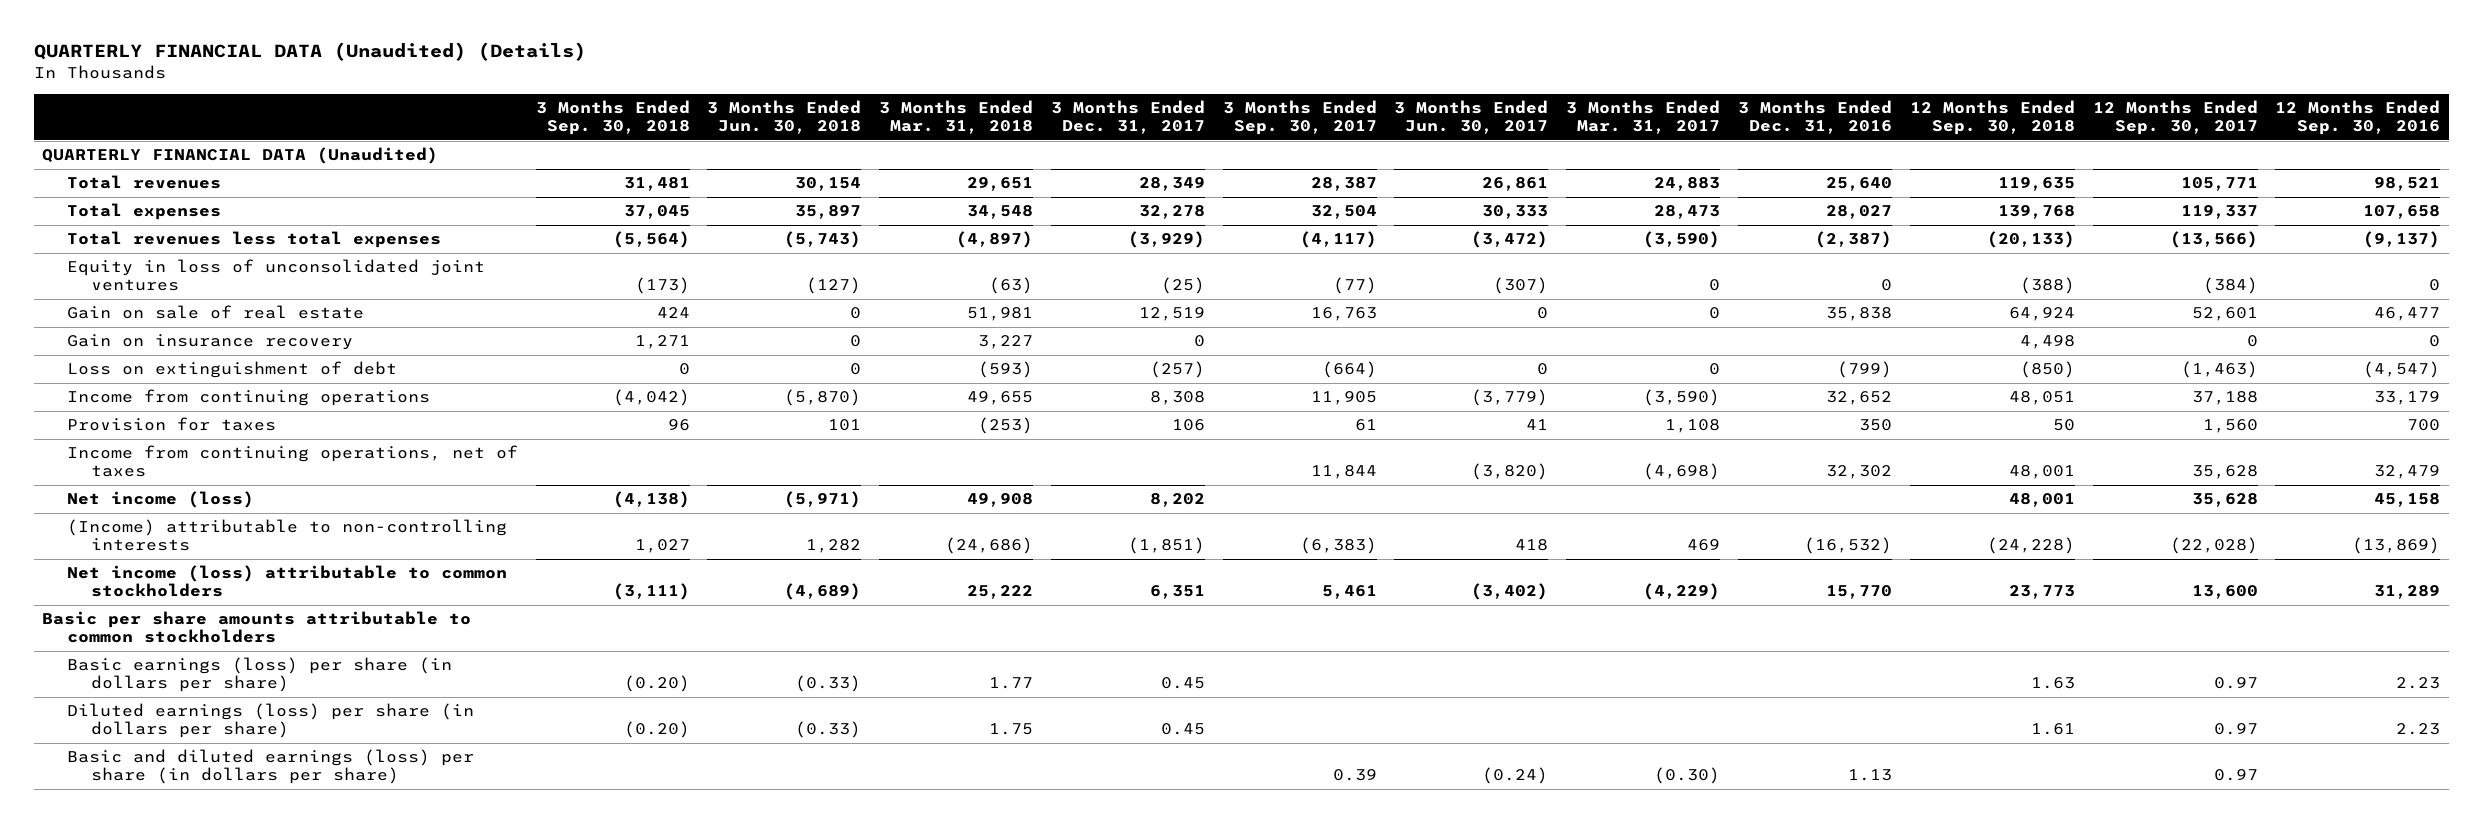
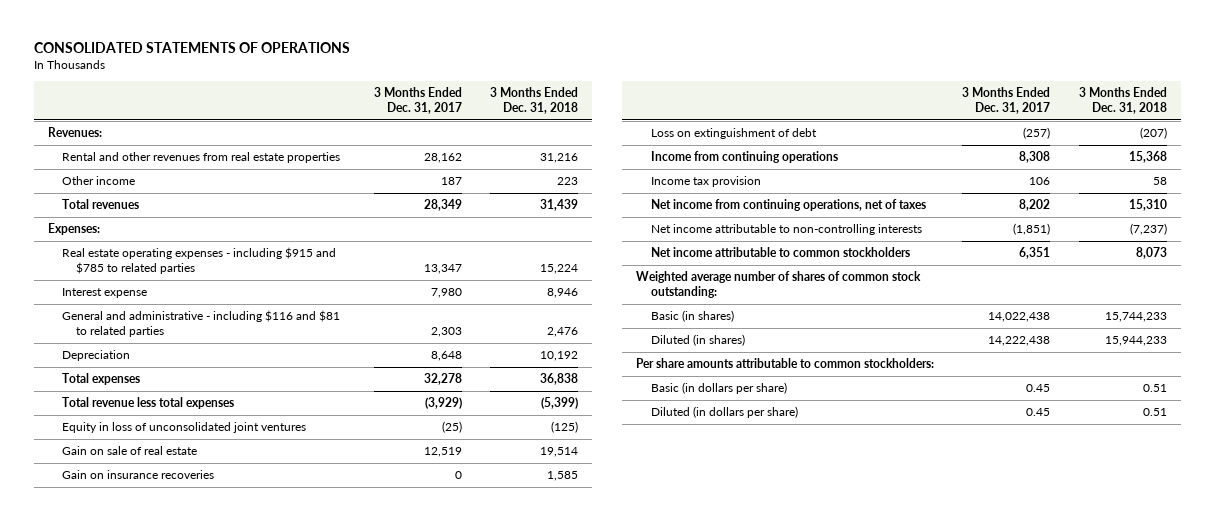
- QUARTERLY FINANCIAL DATA (Unaudited) (Details)
+ CONSOLIDATED STATEMENTS OF OPERATIONS
- | 3 Months Ended Sep. 30, 2018 | 3 Months Ended Jun. 30, 2018 | 3 Months Ended Mar. 31, 2018 | 3 Months Ended Dec. 31, 2017 | 3 Months Ended Sep. 30, 2017 | 3 Months Ended Jun. 30, 2017 | 3 Months Ended Mar. 31, 2017 | 3 Months Ended Dec. 31, 2016 | 12 Months Ended Sep. 30, 2018 | 12 Months Ended Sep. 30, 2017 | 12 Months Ended Sep. 30, 2016
+ | 3 Months Ended Dec. 31, 2017 | 3 Months Ended Dec. 31, 2018
- QUARTERLY FINANCIAL DATA (Unaudited)
+ Revenues:
+ Rental and other revenues from real estate properties | 28,162 | 31,216
+ Other income | 187 | 223
+ Expenses:
+ Real estate operating expenses - including $915 and $785 to related parties | 13,347 | 15,224
+ Interest expense | 7,980 | 8,946
+ General and administrative - including $116 and $81 to related parties | 2,303 | 2,476
+ Depreciation | 8,648 | 10,192
- Total revenues less total expenses | (5,564) | (5,743) | (4,897) | (3,929) | (4,117) | (3,472) | (3,590) | (2,387) | (20,133) | (13,566) | (9,137)
+ Total revenue less total expenses | (3,929) | (5,399)
- Gain on insurance recovery | 1,271 | 0 | 3,227 | 0 | | | | | 4,498 | 0 | 0
+ Gain on insurance recoveries | 0 | 1,585
- Provision for taxes | 96 | 101 | (253) | 106 | 61 | 41 | 1,108 | 350 | 50 | 1,560 | 700
- Income from continuing operations, net of taxes | | | | | 11,844 | (3,820) | (4,698) | 32,302 | 48,001 | 35,628 | 32,479
- Net income (loss) | (4,138) | (5,971) | 49,908 | 8,202 | | | | | 48,001 | 35,628 | 45,158
- (Income) attributable to non-controlling interests | 1,027 | 1,282 | (24,686) | (1,851) | (6,383) | 418 | 469 | (16,532) | (24,228) | (22,028) | (13,869)
- Net income (loss) attributable to common stockholders | (3,111) | (4,689) | 25,222 | 6,351 | 5,461 | (3,402) | (4,229) | 15,770 | 23,773 | 13,600 | 31,289
- Basic per share amounts attributable to common stockholders
- Basic earnings (loss) per share (in dollars per share) | (0.20) | (0.33) | 1.77 | 0.45 | | | | | 1.63 | 0.97 | 2.23
- Diluted earnings (loss) per share (in dollars per share) | (0.20) | (0.33) | 1.75 | 0.45 | | | | | 1.61 | 0.97 | 2.23
- Basic and diluted earnings (loss) per share (in dollars per share) | | | | | 0.39 | (0.24) | (0.30) | 1.13 | | 0.97 |
+ Income tax provision | 106 | 58
+ Net income from continuing operations, net of taxes | 8,202 | 15,310
+ Net income attributable to non-controlling interests | (1,851) | (7,237)
+ Net income attributable to common stockholders | 6,351 | 8,073
+ Weighted average number of shares of common stock outstanding:
+ Basic (in shares) | 14,022,438 | 15,744,233
+ Diluted (in shares) | 14,222,438 | 15,944,233
+ Per share amounts attributable to common stockholders:
+ Basic (in dollars per share) | 0.45 | 0.51
+ Diluted (in dollars per share) | 0.45 | 0.51

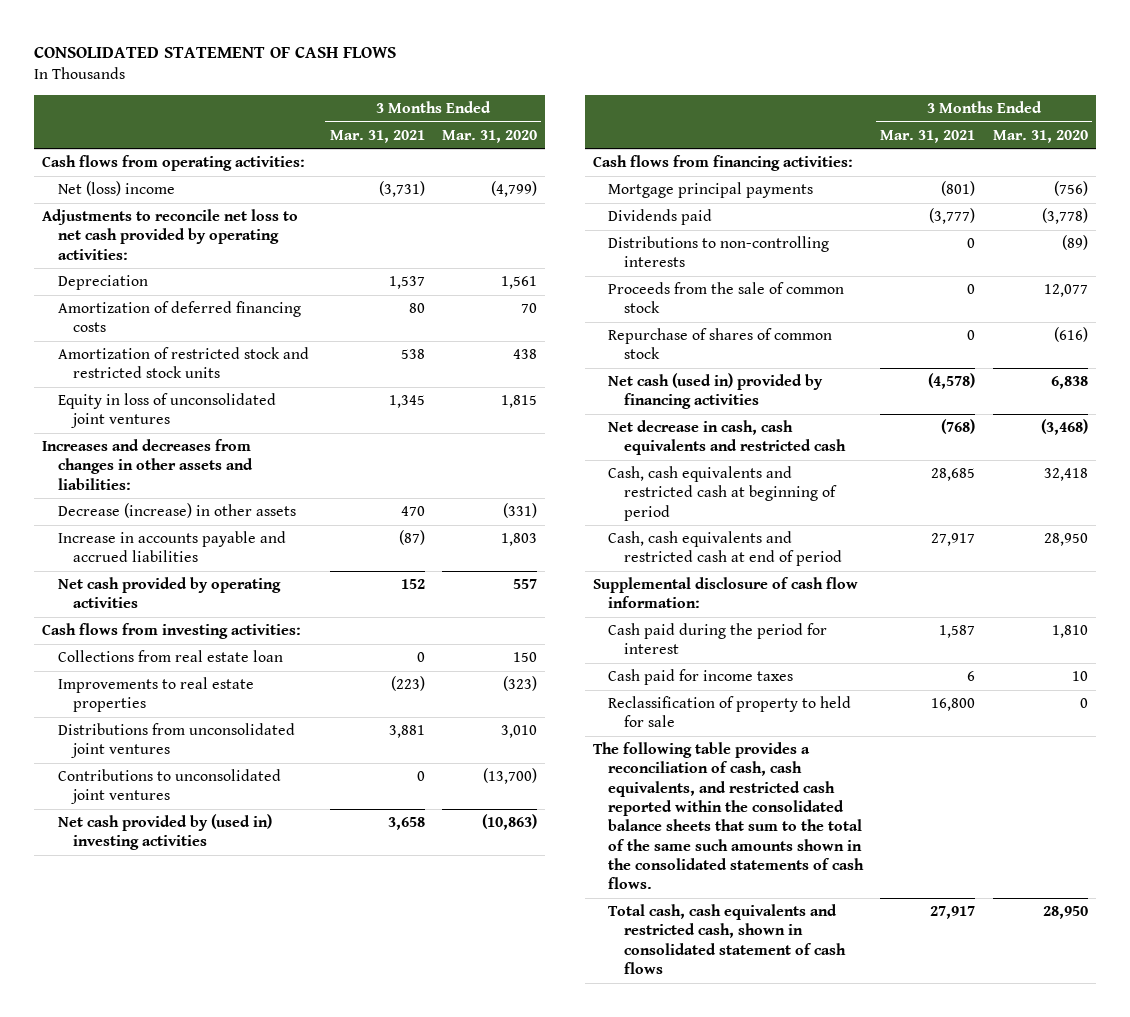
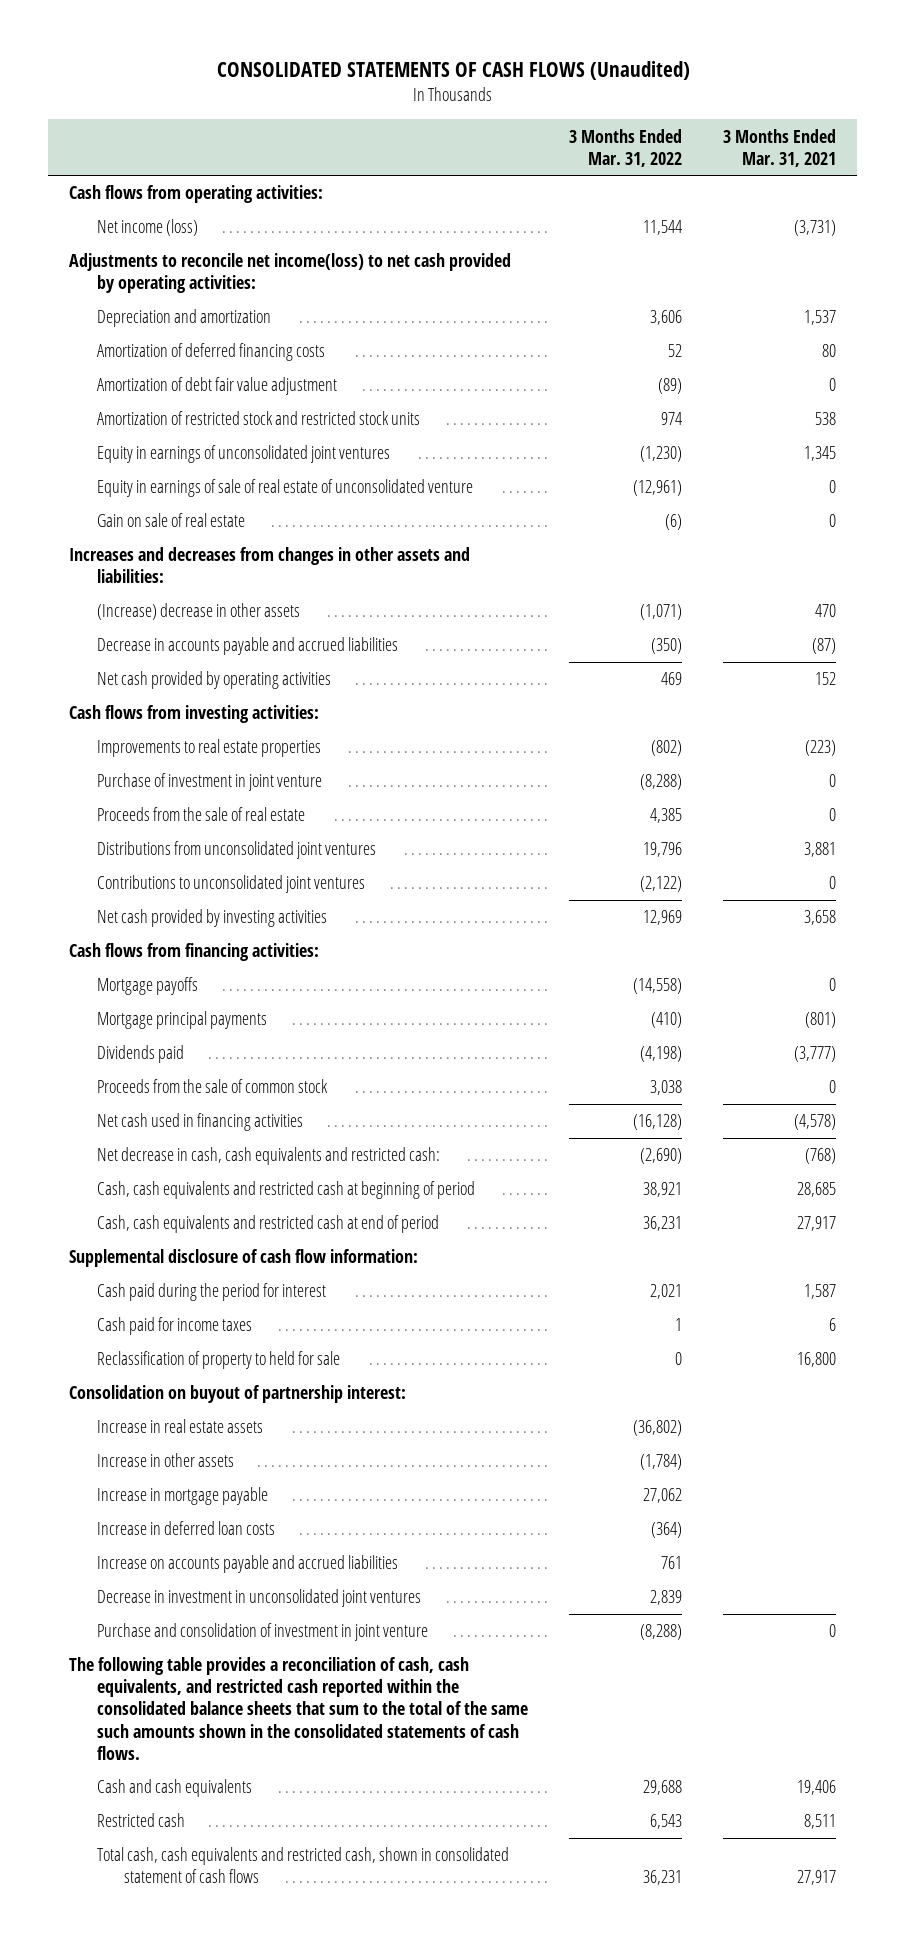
- CONSOLIDATED STATEMENT OF CASH FLOWS
+ CONSOLIDATED STATEMENTS OF CASH FLOWS (Unaudited)
- | 3 Months Ended Mar. 31, 2021 | 3 Months Ended Mar. 31, 2020
+ | 3 Months Ended Mar. 31, 2022 | 3 Months Ended Mar. 31, 2021
- Net (loss) income | (3,731) | (4,799)
- Adjustments to reconcile net loss to net cash provided by operating activities:
- Depreciation | 1,537 | 1,561
+ Net income (loss) | 11,544 | (3,731)
+ Adjustments to reconcile net income(loss) to net cash provided by operating activities:
+ Depreciation and amortization | 3,606 | 1,537
+ Amortization of debt fair value adjustment | (89) | 0
- Equity in loss of unconsolidated joint ventures | 1,345 | 1,815
+ Equity in earnings of unconsolidated joint ventures | (1,230) | 1,345
+ Equity in earnings of sale of real estate of unconsolidated venture | (12,961) | 0
+ Gain on sale of real estate | (6) | 0
- Decrease (increase) in other assets | 470 | (331)
- Increase in accounts payable and accrued liabilities | (87) | 1,803
+ (Increase) decrease in other assets | (1,071) | 470
+ Decrease in accounts payable and accrued liabilities | (350) | (87)
- Collections from real estate loan | 0 | 150
+ Purchase of investment in joint venture | (8,288) | 0
+ Proceeds from the sale of real estate | 4,385 | 0
- Net cash provided by (used in) investing activities | 3,658 | (10,863)
+ Net cash provided by investing activities | 12,969 | 3,658
+ Mortgage payoffs | (14,558) | 0
- Distributions to non-controlling interests | 0 | (89)
- Repurchase of shares of common stock | 0 | (616)
- Net cash (used in) provided by financing activities | (4,578) | 6,838
- Net decrease in cash, cash equivalents and restricted cash | (768) | (3,468)
+ Net cash used in financing activities | (16,128) | (4,578)
+ Net decrease in cash, cash equivalents and restricted cash: | (2,690) | (768)
+ Consolidation on buyout of partnership interest:
+ Increase in real estate assets | (36,802) |
+ Increase in other assets | (1,784) |
+ Increase in mortgage payable | 27,062 |
+ Increase in deferred loan costs | (364) |
+ Increase on accounts payable and accrued liabilities | 761 |
+ Decrease in investment in unconsolidated joint ventures | 2,839 |
+ Purchase and consolidation of investment in joint venture | (8,288) | 0
+ Cash and cash equivalents | 29,688 | 19,406
+ Restricted cash | 6,543 | 8,511

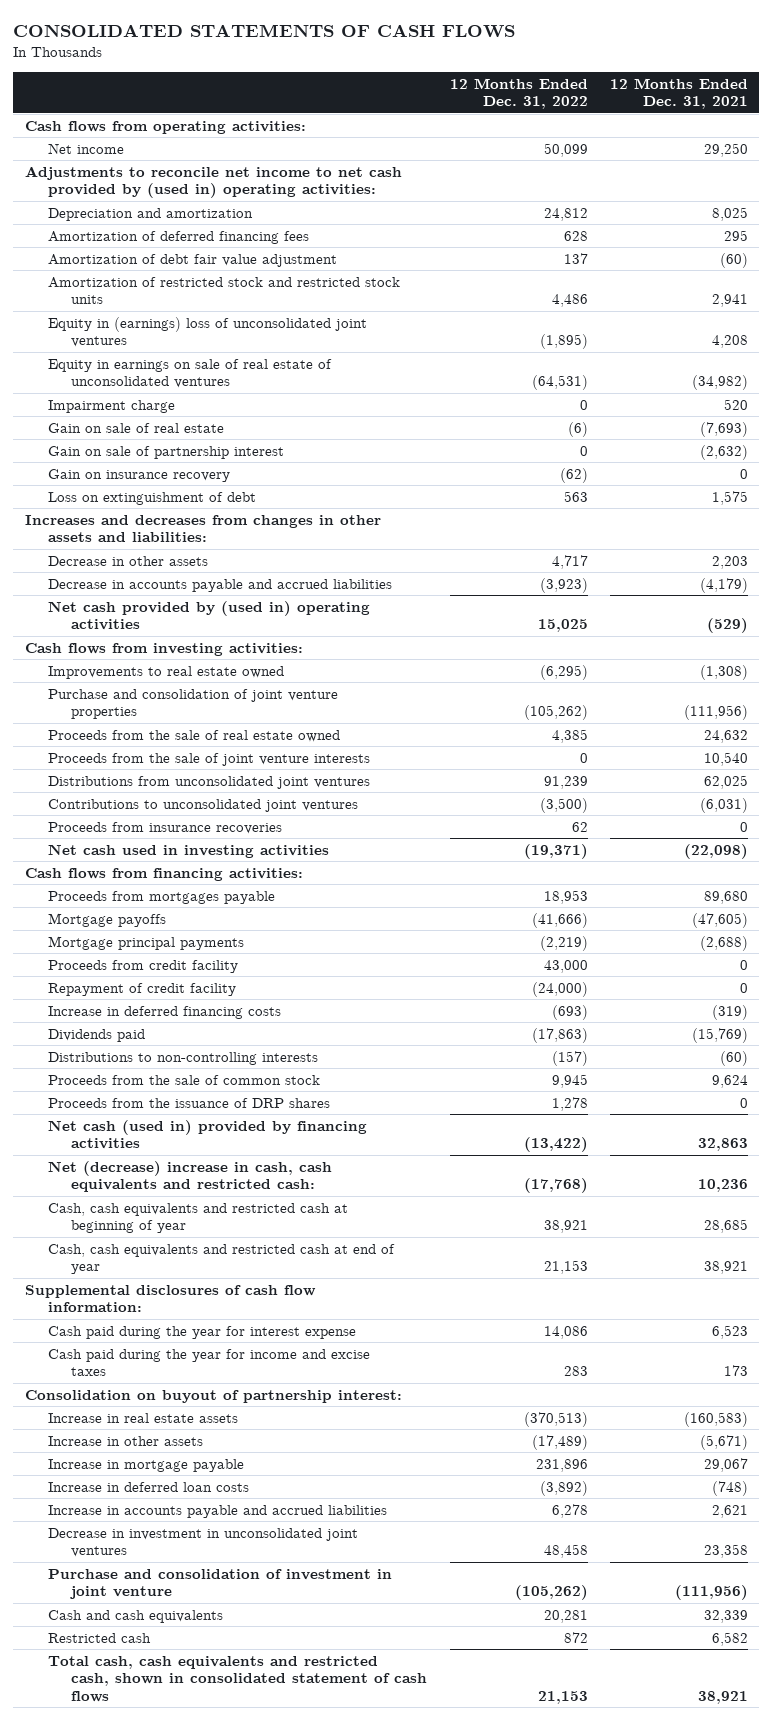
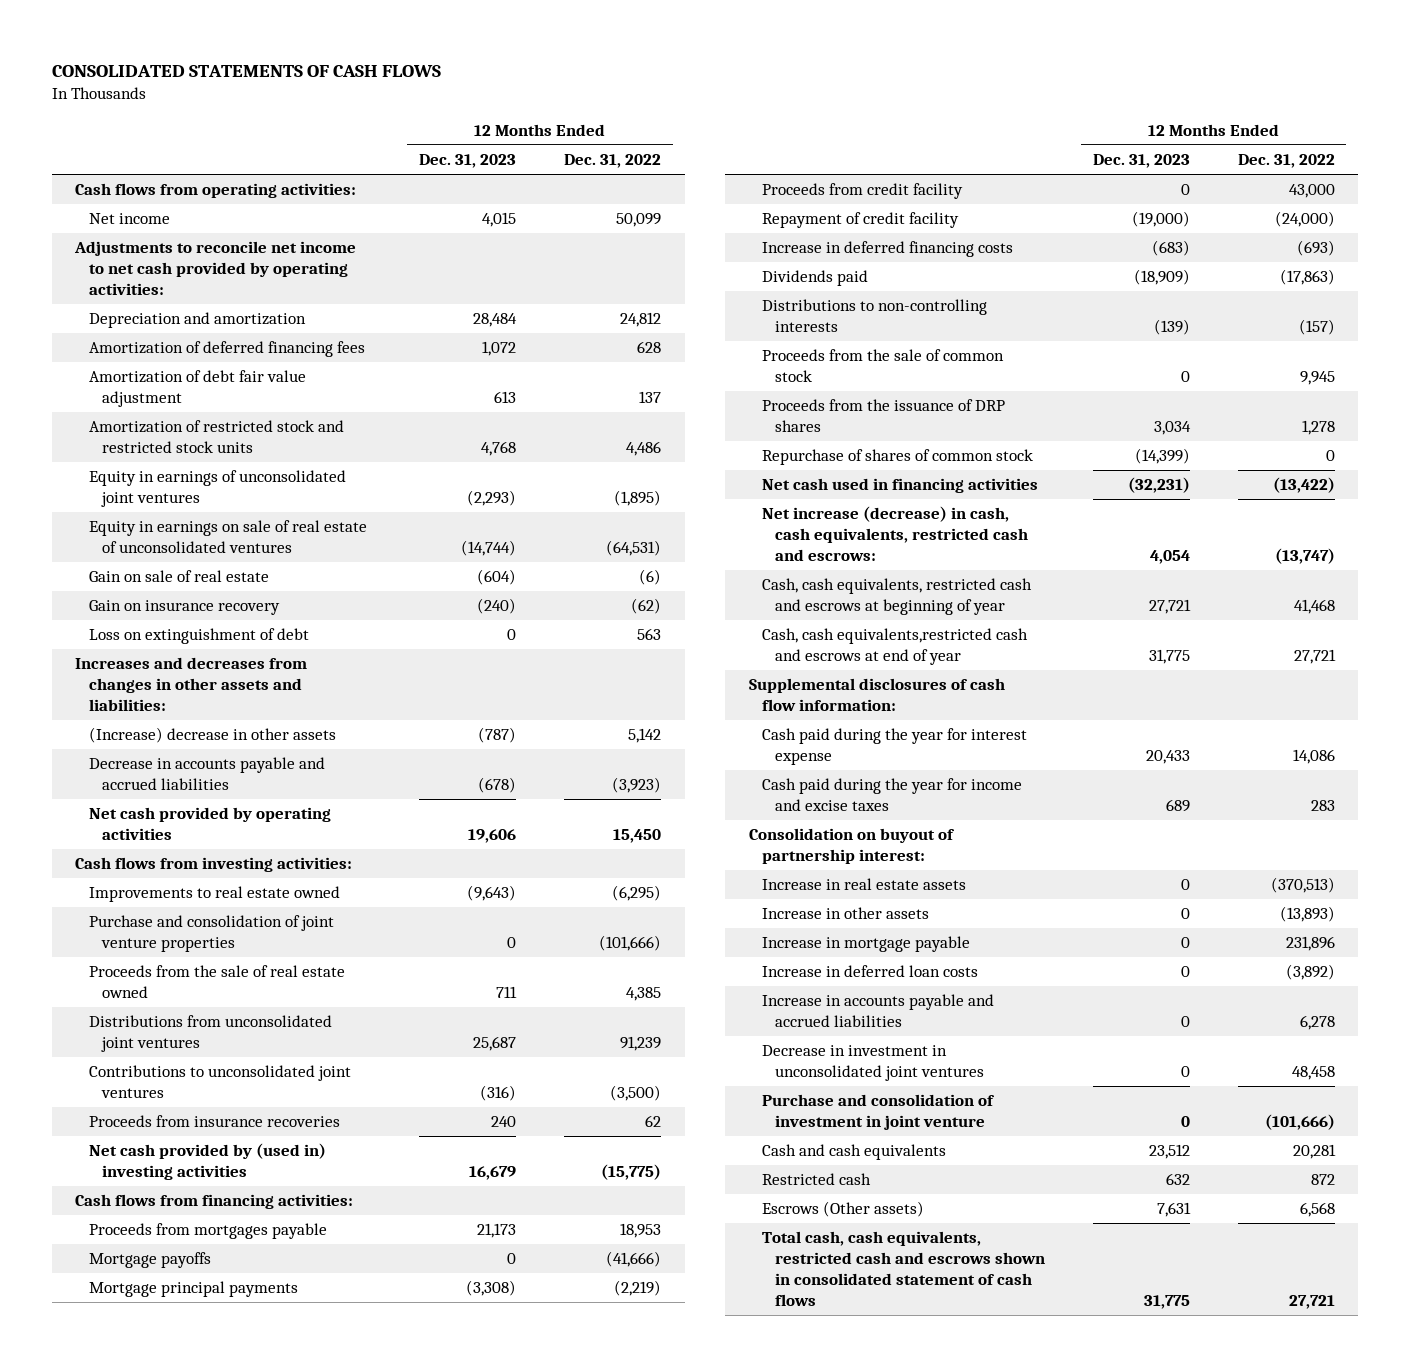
- | 12 Months Ended Dec. 31, 2022 | 12 Months Ended Dec. 31, 2021
+ | 12 Months Ended Dec. 31, 2023 | 12 Months Ended Dec. 31, 2022
- Adjustments to reconcile net income to net cash provided by (used in) operating activities:
+ Adjustments to reconcile net income to net cash provided by operating activities:
- Equity in (earnings) loss of unconsolidated joint ventures | (1,895) | 4,208
+ Equity in earnings of unconsolidated joint ventures | (2,293) | (1,895)
- Impairment charge | 0 | 520
- Gain on sale of partnership interest | 0 | (2,632)
- Decrease in other assets | 4,717 | 2,203
+ (Increase) decrease in other assets | (787) | 5,142
- Net cash provided by (used in) operating activities | 15,025 | (529)
+ Net cash provided by operating activities | 19,606 | 15,450
- Purchase and consolidation of joint venture properties | (105,262) | (111,956)
+ Purchase and consolidation of joint venture properties | 0 | (101,666)
- Proceeds from the sale of joint venture interests | 0 | 10,540
- Net cash used in investing activities | (19,371) | (22,098)
+ Net cash provided by (used in) investing activities | 16,679 | (15,775)
- Net cash (used in) provided by financing activities | (13,422) | 32,863
- Net (decrease) increase in cash, cash equivalents and restricted cash: | (17,768) | 10,236
- Cash, cash equivalents and restricted cash at beginning of year | 38,921 | 28,685
- Cash, cash equivalents and restricted cash at end of year | 21,153 | 38,921
+ Repurchase of shares of common stock | (14,399) | 0
+ Net cash used in financing activities | (32,231) | (13,422)
+ Net increase (decrease) in cash, cash equivalents, restricted cash and escrows: | 4,054 | (13,747)
+ Cash, cash equivalents, restricted cash and escrows at beginning of year | 27,721 | 41,468
+ Cash, cash equivalents,restricted cash and escrows at end of year | 31,775 | 27,721
- Increase in other assets | (17,489) | (5,671)
+ Increase in other assets | 0 | (13,893)
- Purchase and consolidation of investment in joint venture | (105,262) | (111,956)
+ Purchase and consolidation of investment in joint venture | 0 | (101,666)
- Total cash, cash equivalents and restricted cash, shown in consolidated statement of cash flows | 21,153 | 38,921
+ Escrows (Other assets) | 7,631 | 6,568
+ Total cash, cash equivalents, restricted cash and escrows shown in consolidated statement of cash flows | 31,775 | 27,721

